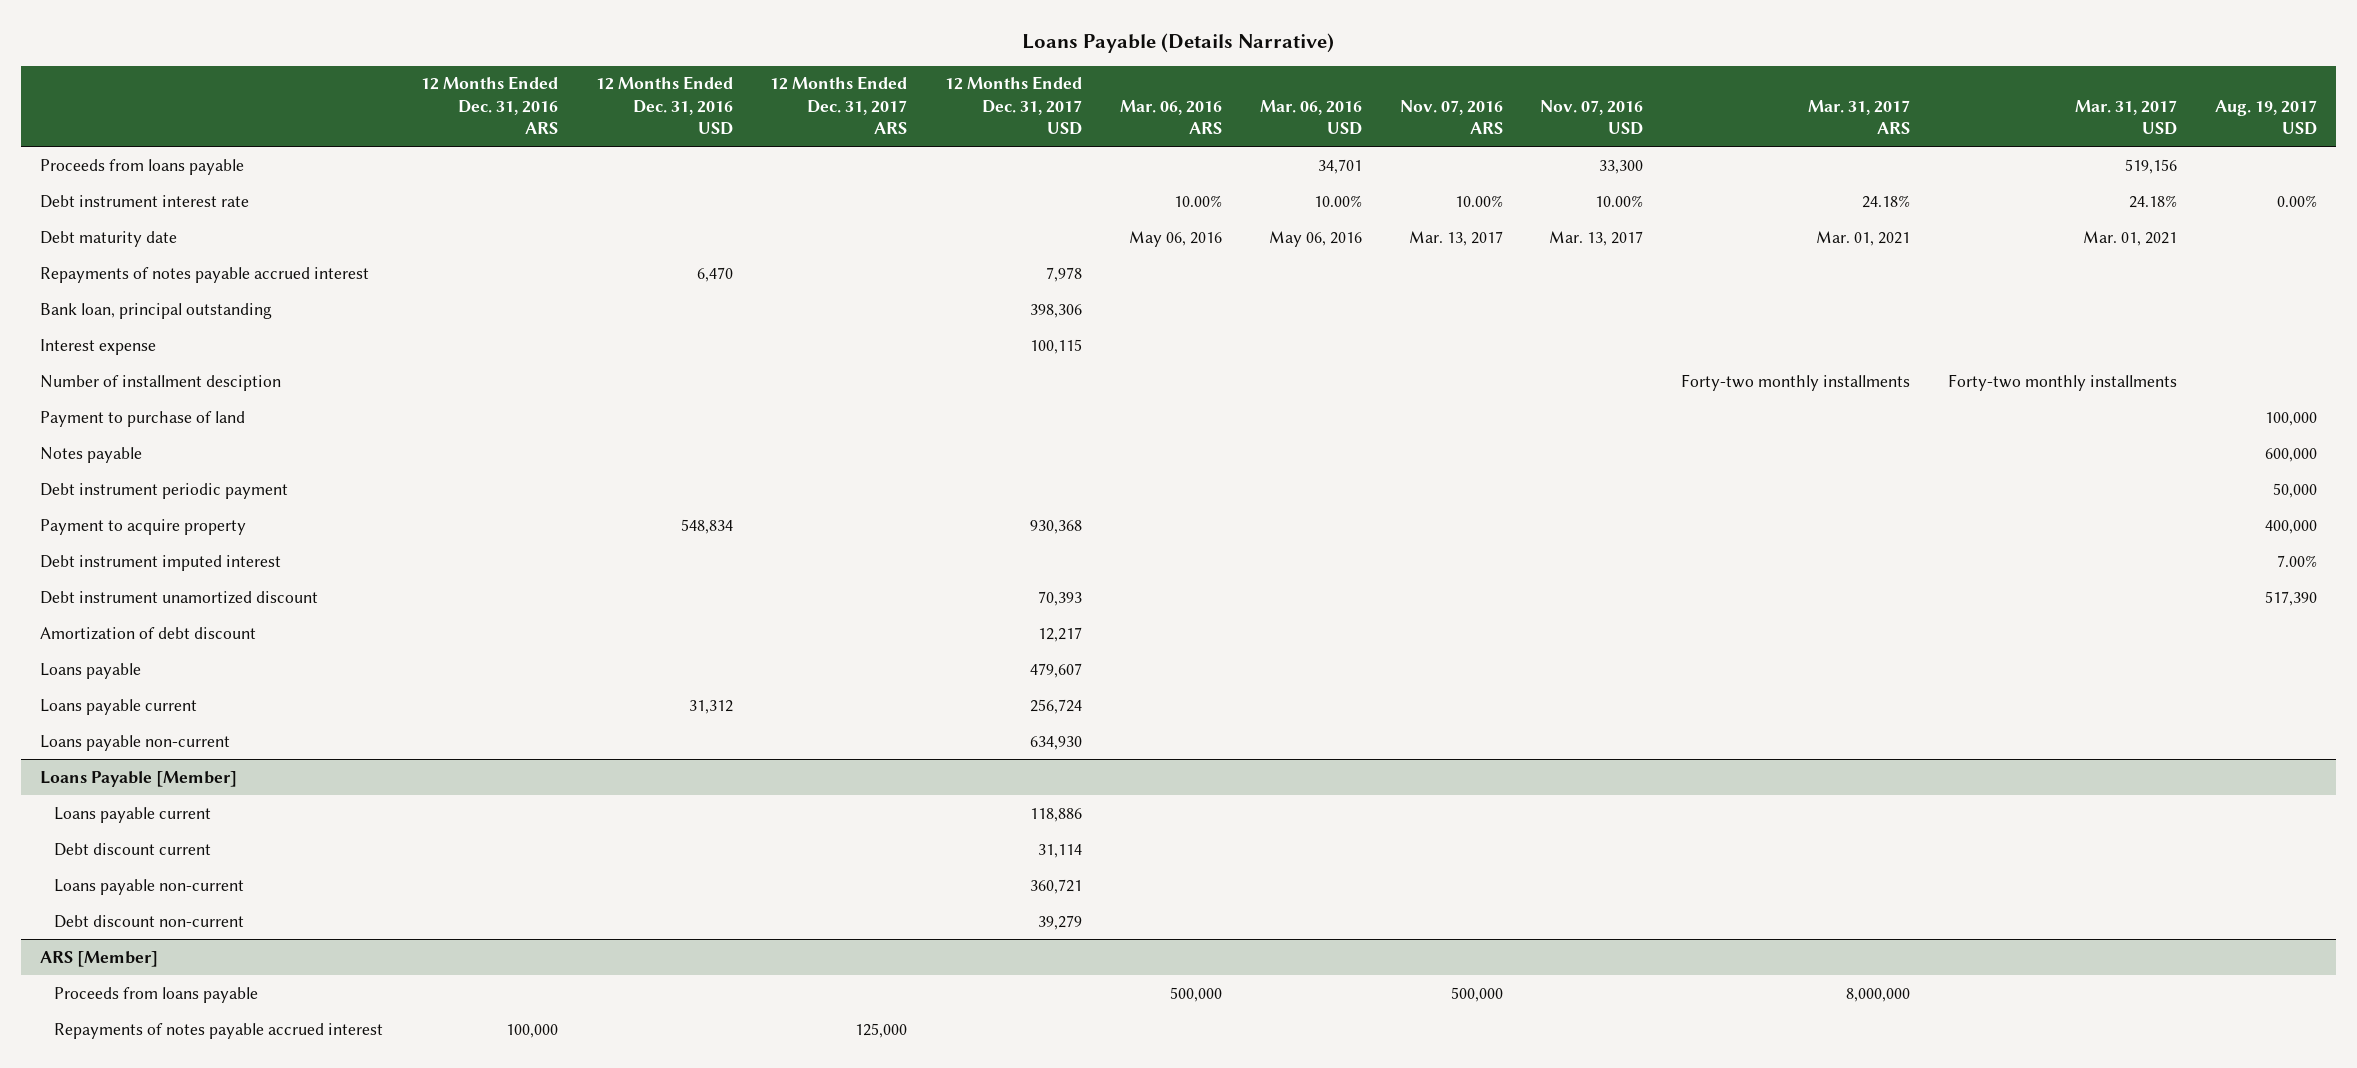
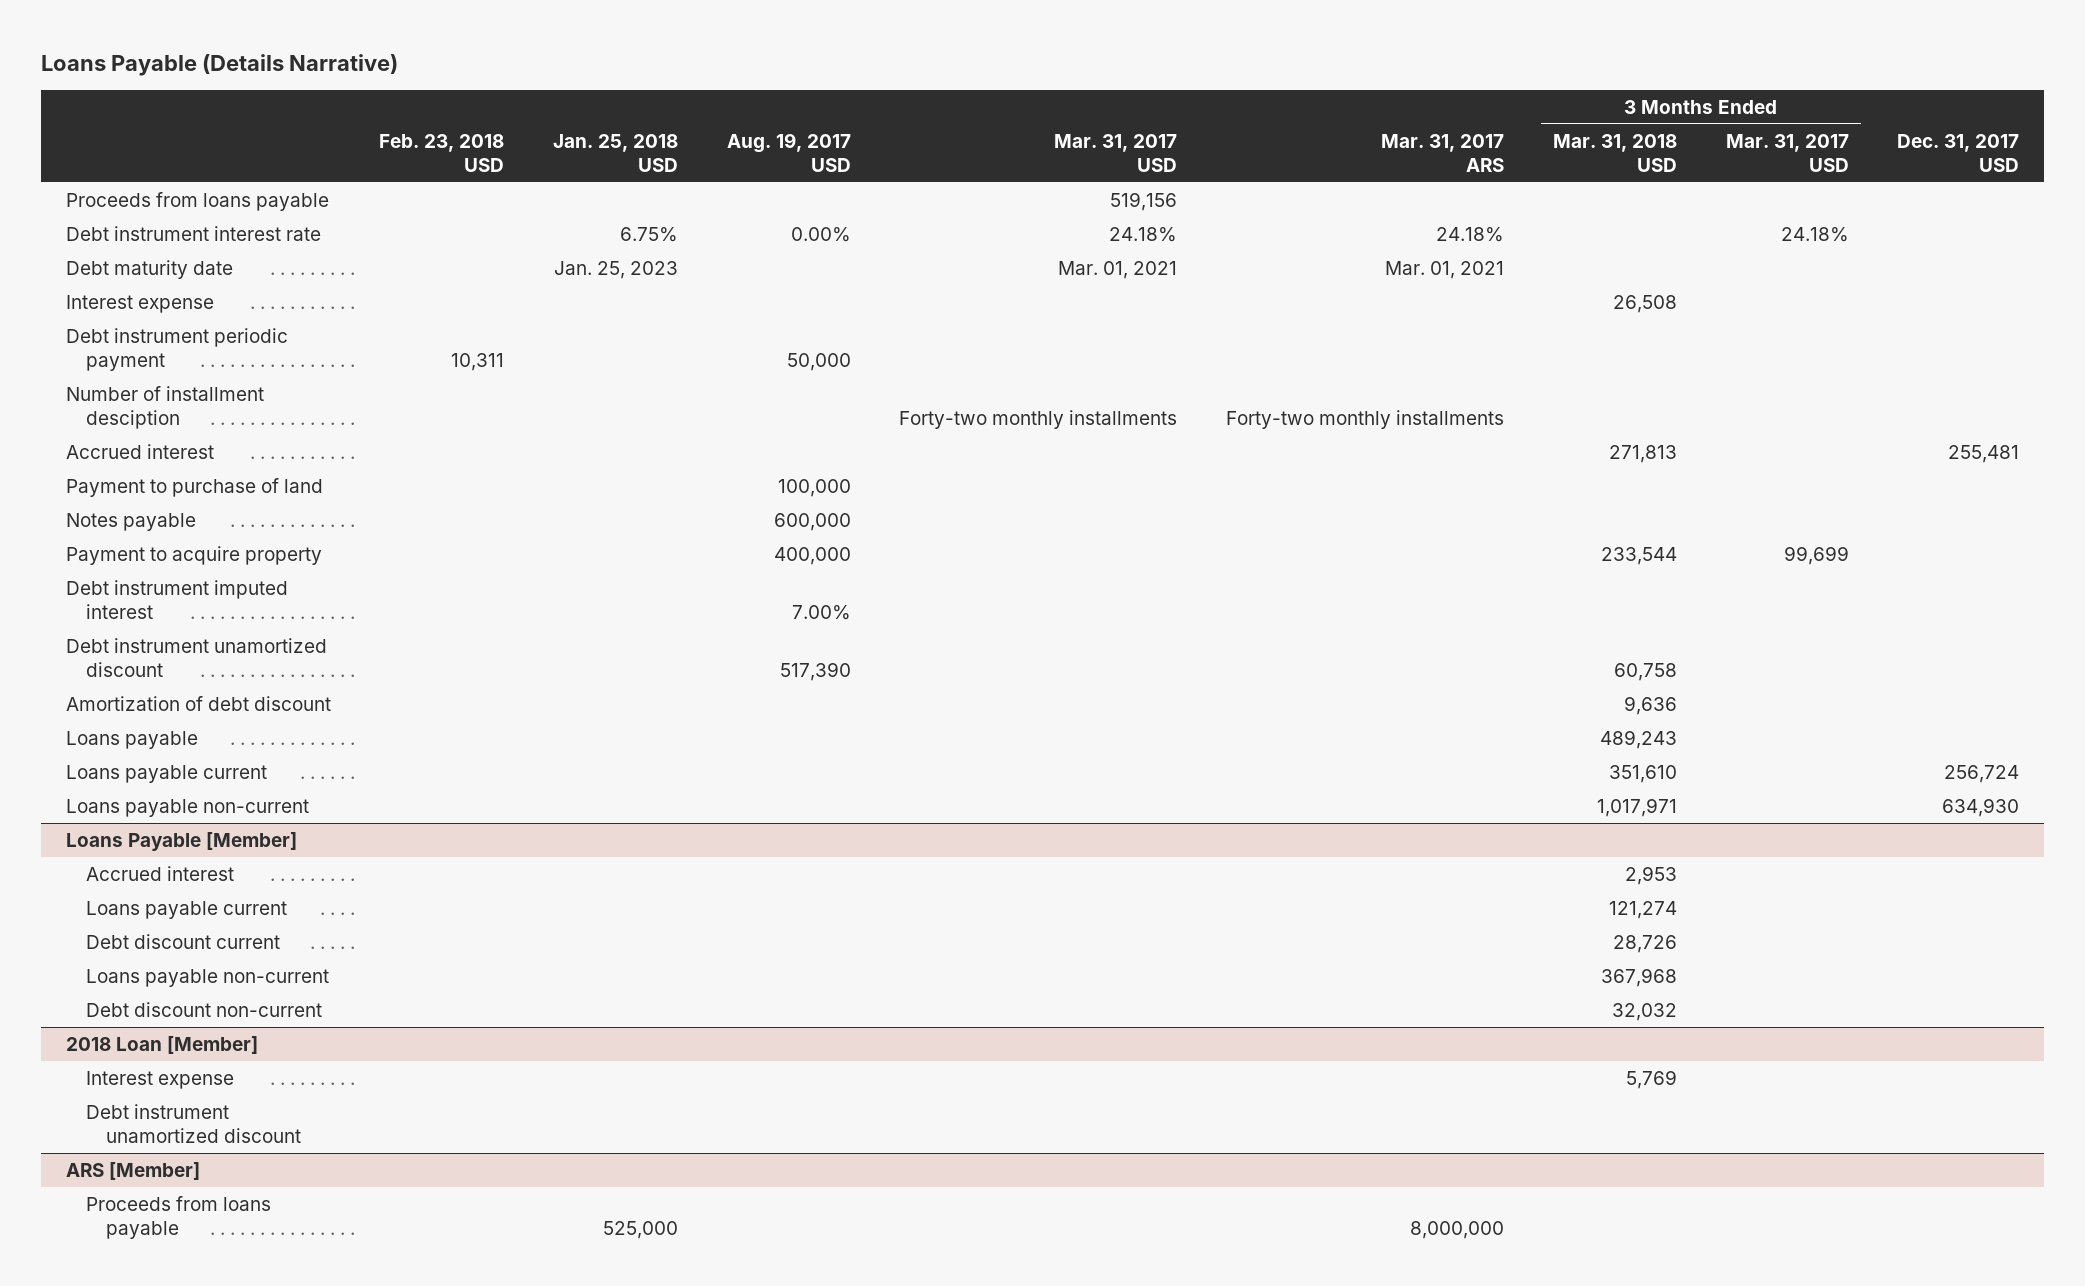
- | 12 Months Ended Dec. 31, 2016 ARS | 12 Months Ended Dec. 31, 2016 USD | 12 Months Ended Dec. 31, 2017 ARS | 12 Months Ended Dec. 31, 2017 USD | Mar. 06, 2016 ARS | Mar. 06, 2016 USD | Nov. 07, 2016 ARS | Nov. 07, 2016 USD | Mar. 31, 2017 ARS | Mar. 31, 2017 USD | Aug. 19, 2017 USD
+ | Feb. 23, 2018 USD | Jan. 25, 2018 USD | Aug. 19, 2017 USD | Mar. 31, 2017 USD | Mar. 31, 2017 ARS | 3 Months Ended Mar. 31, 2018 USD | 3 Months Ended Mar. 31, 2017 USD | Dec. 31, 2017 USD
- Repayments of notes payable accrued interest | | 6,470 | | 7,978 | | | | | | |
- Bank loan, principal outstanding | | | | 398,306 | | | | | | |
moved up: Debt instrument periodic payment | 10,311 | | 50,000 | | | | |
+ Accrued interest | | | | | | 271,813 | | 255,481
@ Loans Payable [Member]
+ Accrued interest | | | | | | 2,953 | |
+ 2018 Loan [Member]
+ Interest expense | | | | | | 5,769 | |
+ Debt instrument unamortized discount
@ ARS [Member]
- Repayments of notes payable accrued interest | 100,000 | | 125,000 | | | | | | | |

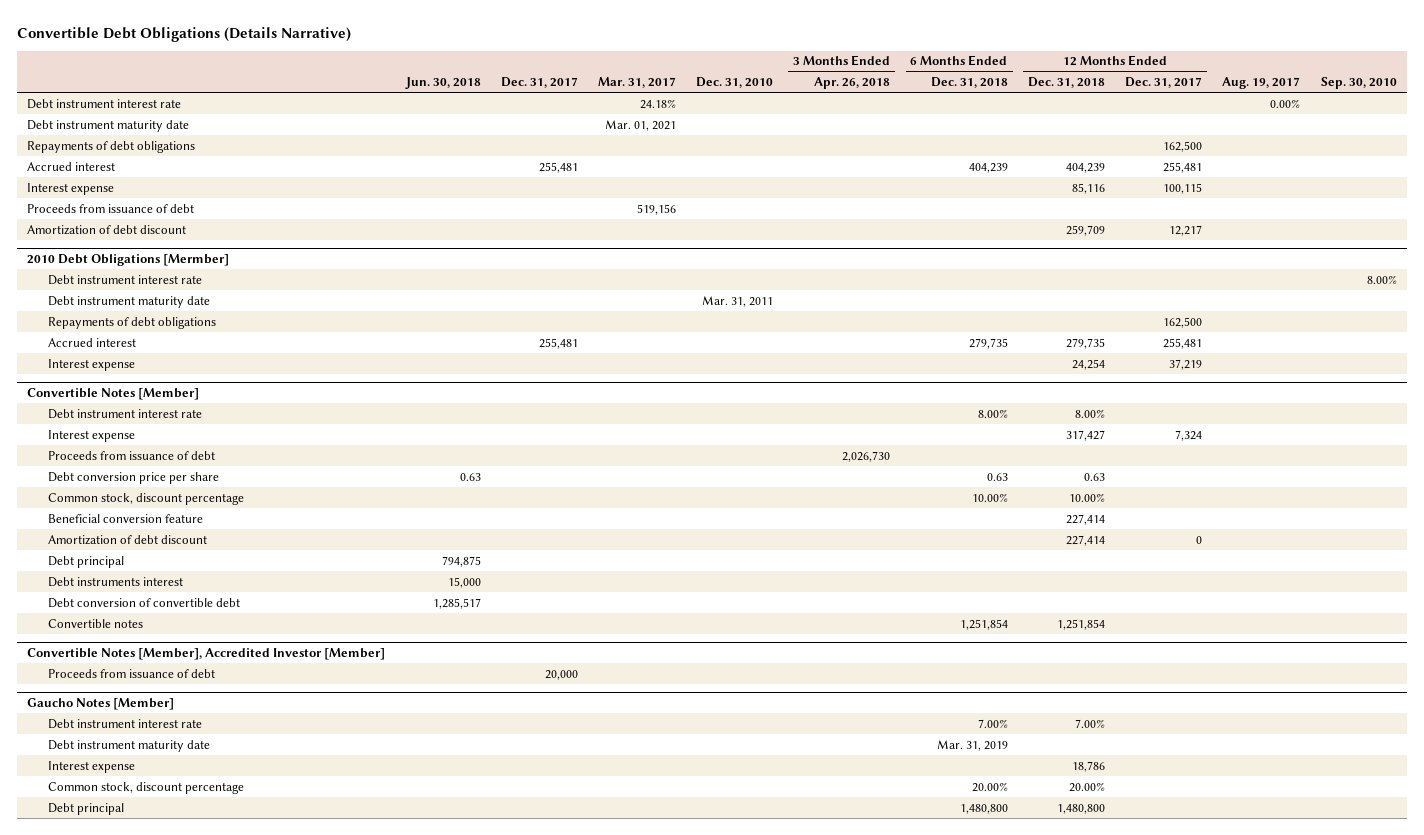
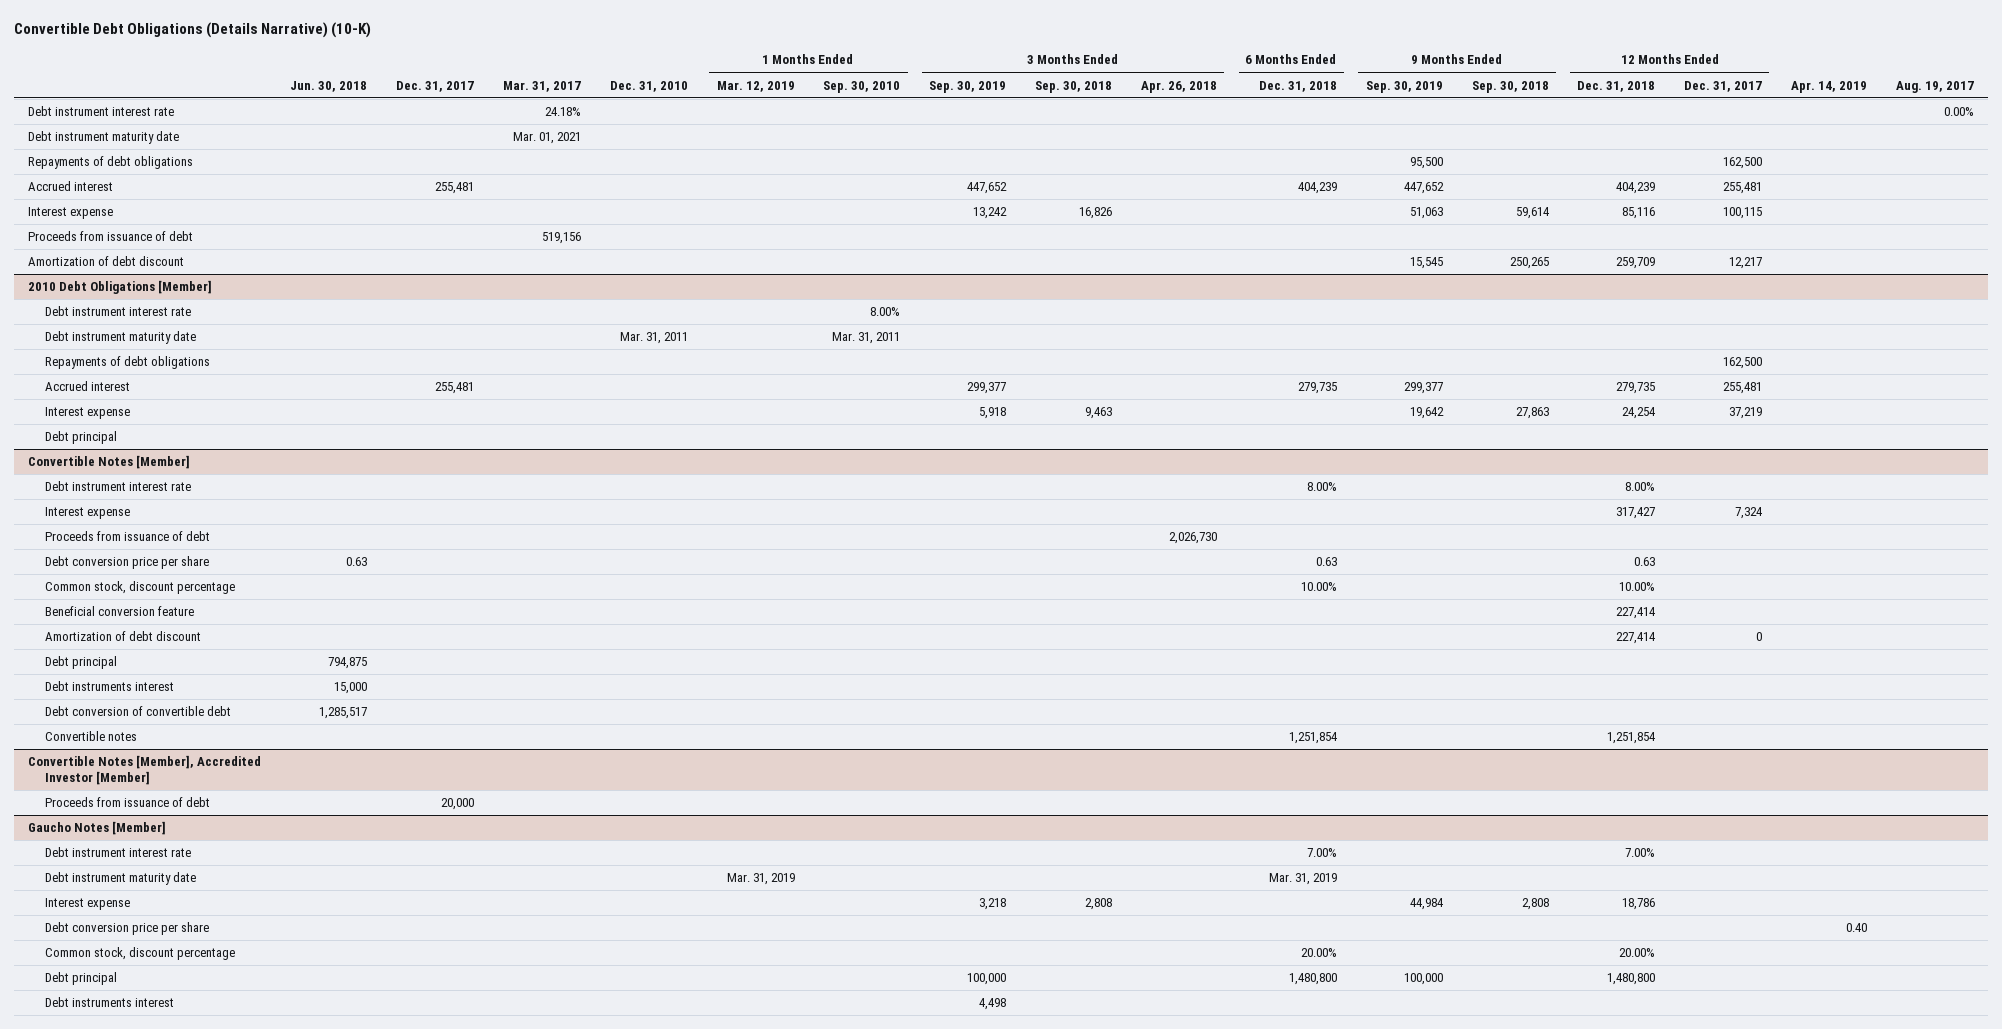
- Convertible Debt Obligations (Details Narrative)
+ Convertible Debt Obligations (Details Narrative) (10-K)
- | Jun. 30, 2018 | Dec. 31, 2017 | Mar. 31, 2017 | Dec. 31, 2010 | 3 Months Ended Apr. 26, 2018 | 6 Months Ended Dec. 31, 2018 | 12 Months Ended Dec. 31, 2018 | 12 Months Ended Dec. 31, 2017 | Aug. 19, 2017 | Sep. 30, 2010
+ | Jun. 30, 2018 | Dec. 31, 2017 | Mar. 31, 2017 | Dec. 31, 2010 | 1 Months Ended Mar. 12, 2019 | 1 Months Ended Sep. 30, 2010 | 3 Months Ended Sep. 30, 2019 | 3 Months Ended Sep. 30, 2018 | 3 Months Ended Apr. 26, 2018 | 6 Months Ended Dec. 31, 2018 | 9 Months Ended Sep. 30, 2019 | 9 Months Ended Sep. 30, 2018 | 12 Months Ended Dec. 31, 2018 | 12 Months Ended Dec. 31, 2017 | Apr. 14, 2019 | Aug. 19, 2017
- 2010 Debt Obligations [Mermber]
+ 2010 Debt Obligations [Member]
+ Debt principal
@ Gaucho Notes [Member]
+ Debt conversion price per share | | | | | | | | | | | | | | | 0.40 |
+ Debt instruments interest | | | | | | | 4,498 | | | | | | | | |

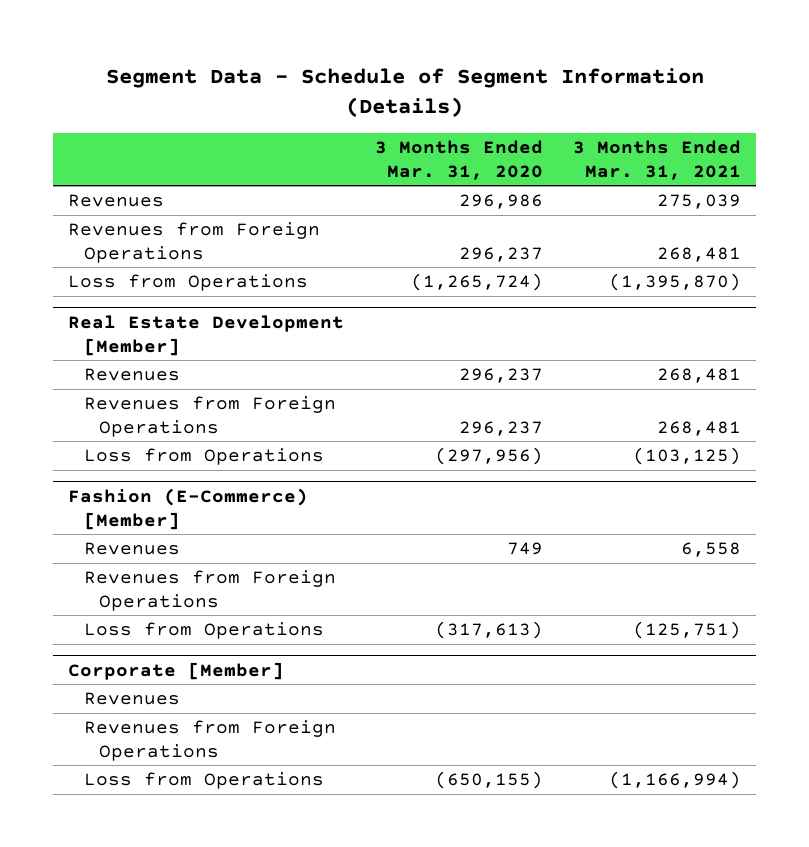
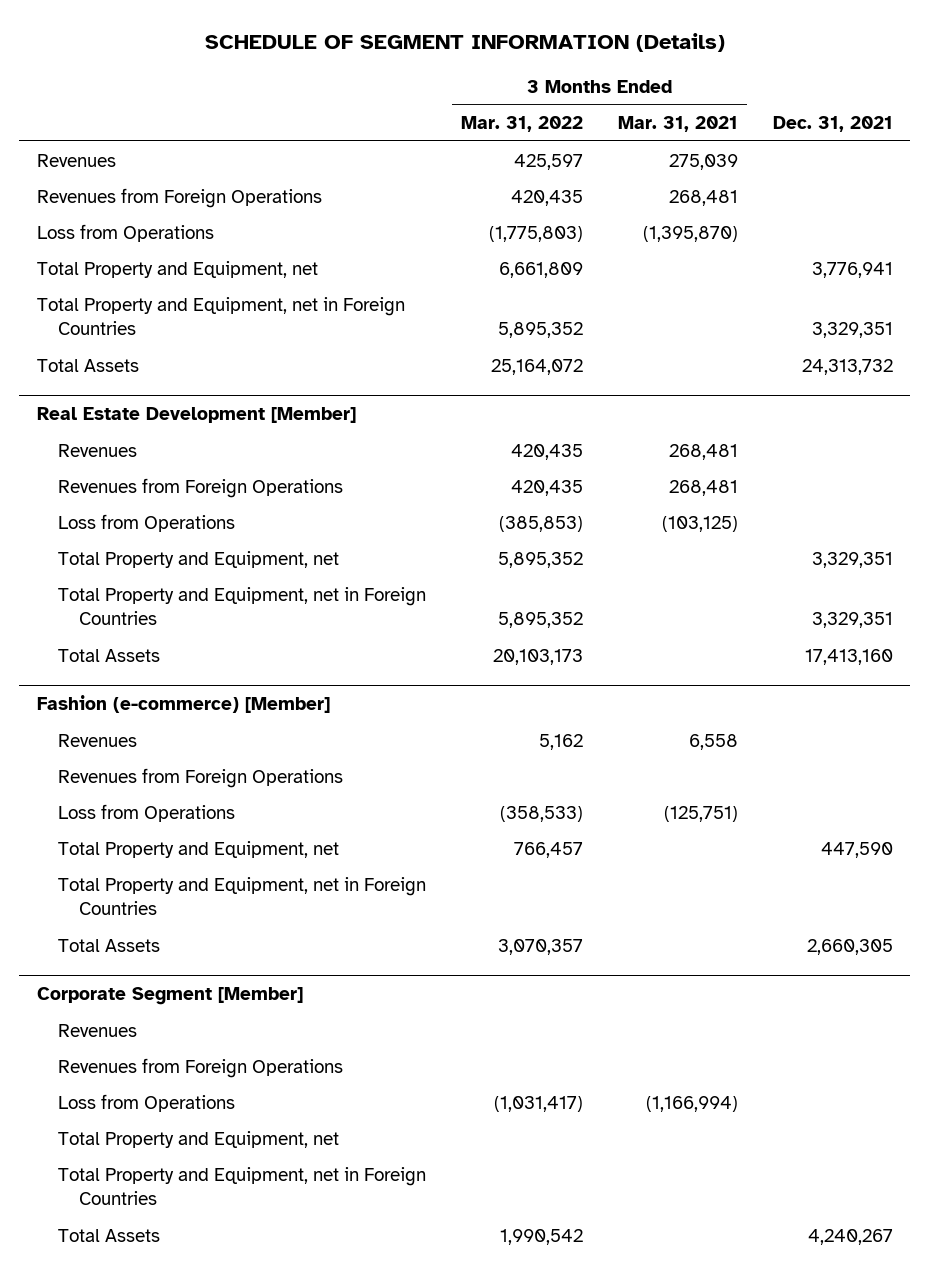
- Segment Data - Schedule of Segment Information (Details)
+ SCHEDULE OF SEGMENT INFORMATION (Details)
- | 3 Months Ended Mar. 31, 2020 | 3 Months Ended Mar. 31, 2021
+ | 3 Months Ended Mar. 31, 2022 | 3 Months Ended Mar. 31, 2021 | Dec. 31, 2021
+ Total Property and Equipment, net | 6,661,809 | | 3,776,941
+ Total Property and Equipment, net in Foreign Countries | 5,895,352 | | 3,329,351
+ Total Assets | 25,164,072 | | 24,313,732
- Fashion (E-Commerce) [Member]
@ Real Estate Development [Member]
+ Total Property and Equipment, net | 5,895,352 | | 3,329,351
+ Total Property and Equipment, net in Foreign Countries | 5,895,352 | | 3,329,351
+ Total Assets | 20,103,173 | | 17,413,160
+ Fashion (e-commerce) [Member]
- Corporate [Member]
+ Total Property and Equipment, net | 766,457 | | 447,590
+ Total Property and Equipment, net in Foreign Countries
+ Total Assets | 3,070,357 | | 2,660,305
+ Corporate Segment [Member]
+ Total Property and Equipment, net
+ Total Property and Equipment, net in Foreign Countries
+ Total Assets | 1,990,542 | | 4,240,267

